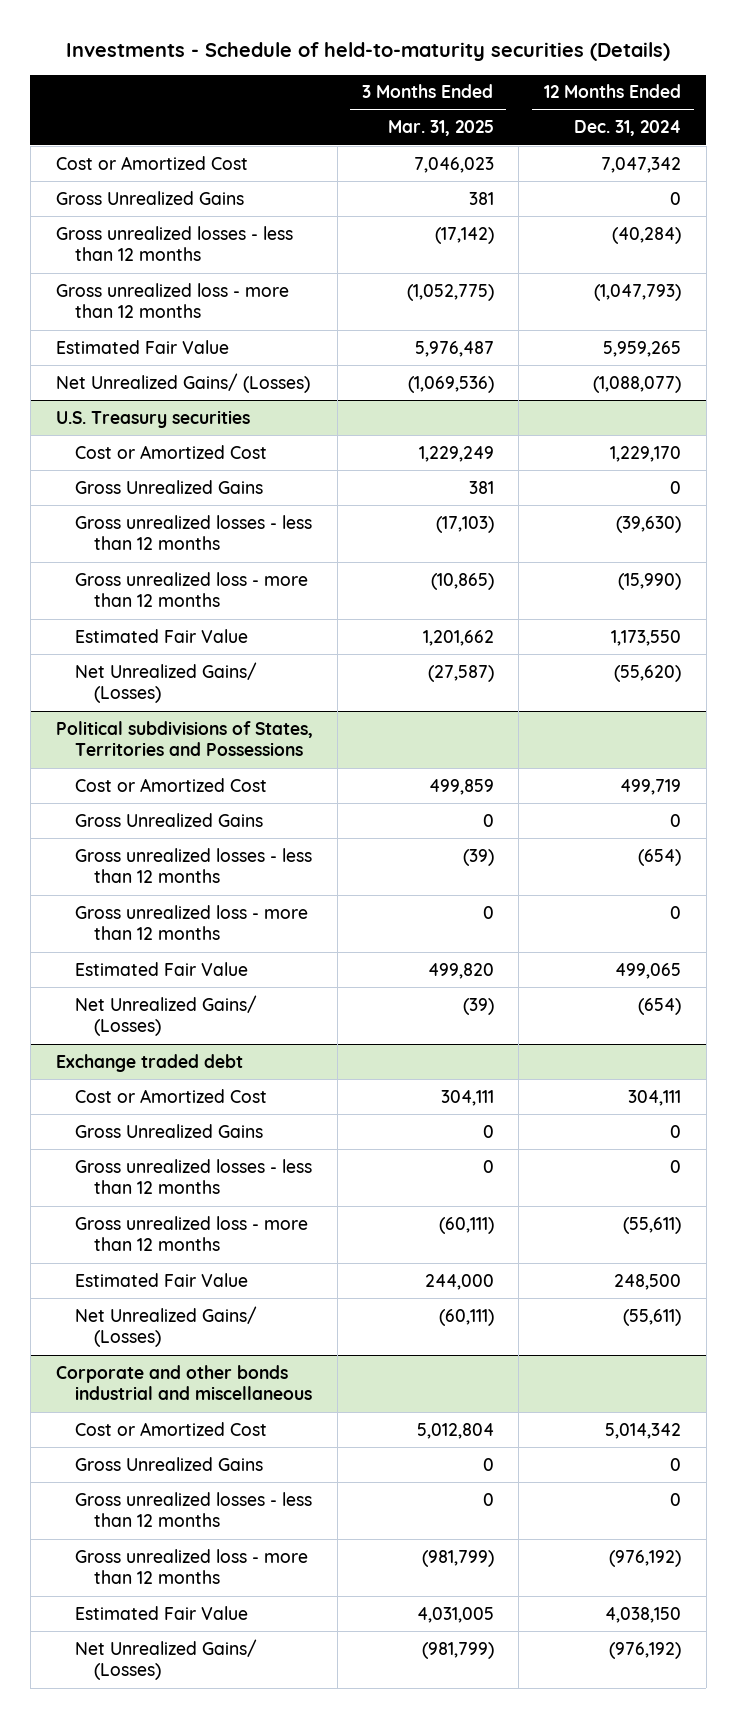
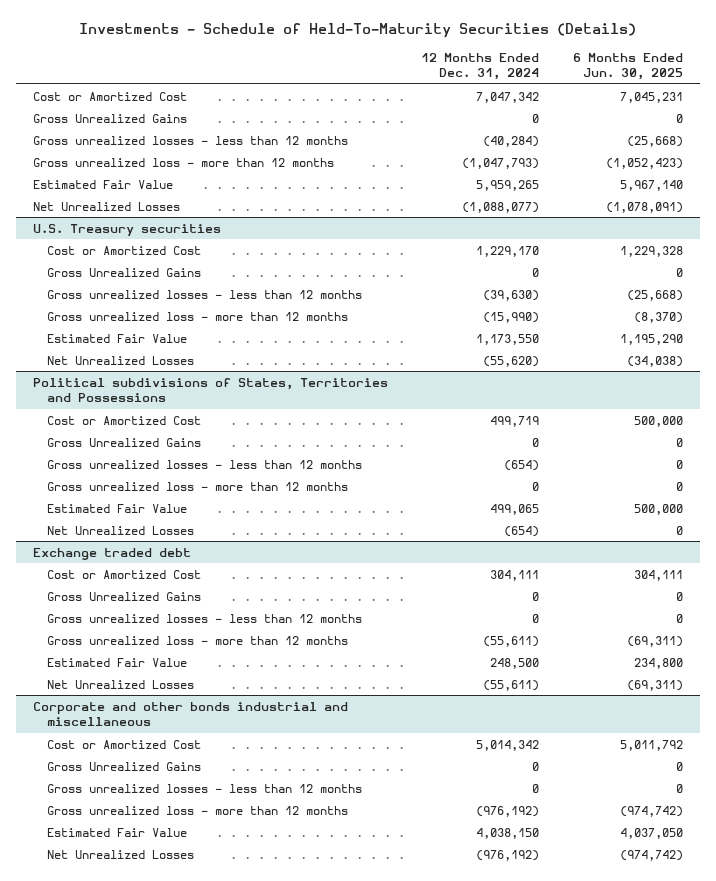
- Investments - Schedule of held-to-maturity securities (Details)
+ Investments - Schedule of Held-To-Maturity Securities (Details)
- | 3 Months Ended Mar. 31, 2025 | 12 Months Ended Dec. 31, 2024
+ | 12 Months Ended Dec. 31, 2024 | 6 Months Ended Jun. 30, 2025
- Net Unrealized Gains/ (Losses) | (1,069,536) | (1,088,077)
+ Net Unrealized Losses | (1,088,077) | (1,078,091)
@ U.S. Treasury securities
- Net Unrealized Gains/ (Losses) | (27,587) | (55,620)
+ Net Unrealized Losses | (55,620) | (34,038)
@ Political subdivisions of States, Territories and Possessions
- Net Unrealized Gains/ (Losses) | (39) | (654)
+ Net Unrealized Losses | (654) | 0
@ Exchange traded debt
- Net Unrealized Gains/ (Losses) | (60,111) | (55,611)
+ Net Unrealized Losses | (55,611) | (69,311)
@ Corporate and other bonds industrial and miscellaneous
- Net Unrealized Gains/ (Losses) | (981,799) | (976,192)
+ Net Unrealized Losses | (976,192) | (974,742)

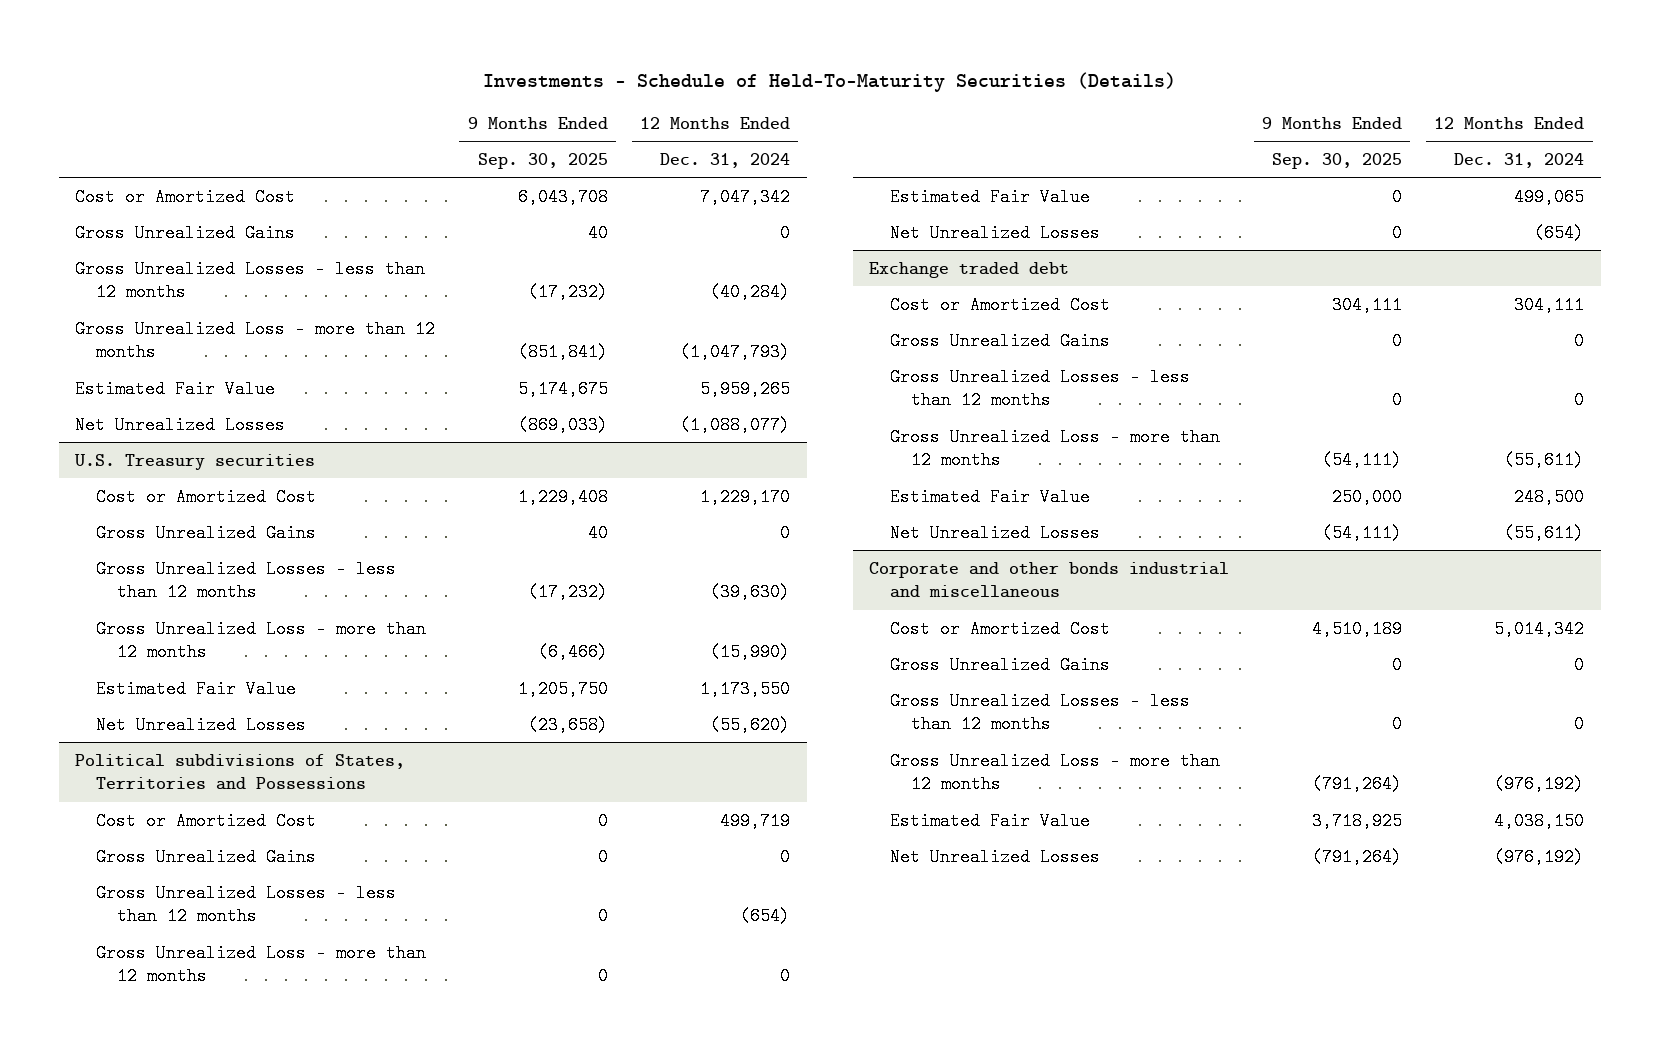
- | 12 Months Ended Dec. 31, 2024 | 6 Months Ended Jun. 30, 2025
+ | 9 Months Ended Sep. 30, 2025 | 12 Months Ended Dec. 31, 2024
- Gross unrealized losses - less than 12 months | (40,284) | (25,668)
- Gross unrealized loss - more than 12 months | (1,047,793) | (1,052,423)
+ Gross Unrealized Losses - less than 12 months | (17,232) | (40,284)
+ Gross Unrealized Loss - more than 12 months | (851,841) | (1,047,793)
@ U.S. Treasury securities
- Gross unrealized losses - less than 12 months | (39,630) | (25,668)
- Gross unrealized loss - more than 12 months | (15,990) | (8,370)
+ Gross Unrealized Losses - less than 12 months | (17,232) | (39,630)
+ Gross Unrealized Loss - more than 12 months | (6,466) | (15,990)
@ Political subdivisions of States, Territories and Possessions
- Gross unrealized losses - less than 12 months | (654) | 0
- Gross unrealized loss - more than 12 months | 0 | 0
+ Gross Unrealized Losses - less than 12 months | 0 | (654)
+ Gross Unrealized Loss - more than 12 months | 0 | 0
@ Exchange traded debt
- Gross unrealized losses - less than 12 months | 0 | 0
- Gross unrealized loss - more than 12 months | (55,611) | (69,311)
+ Gross Unrealized Losses - less than 12 months | 0 | 0
+ Gross Unrealized Loss - more than 12 months | (54,111) | (55,611)
@ Corporate and other bonds industrial and miscellaneous
- Gross unrealized losses - less than 12 months | 0 | 0
- Gross unrealized loss - more than 12 months | (976,192) | (974,742)
+ Gross Unrealized Losses - less than 12 months | 0 | 0
+ Gross Unrealized Loss - more than 12 months | (791,264) | (976,192)

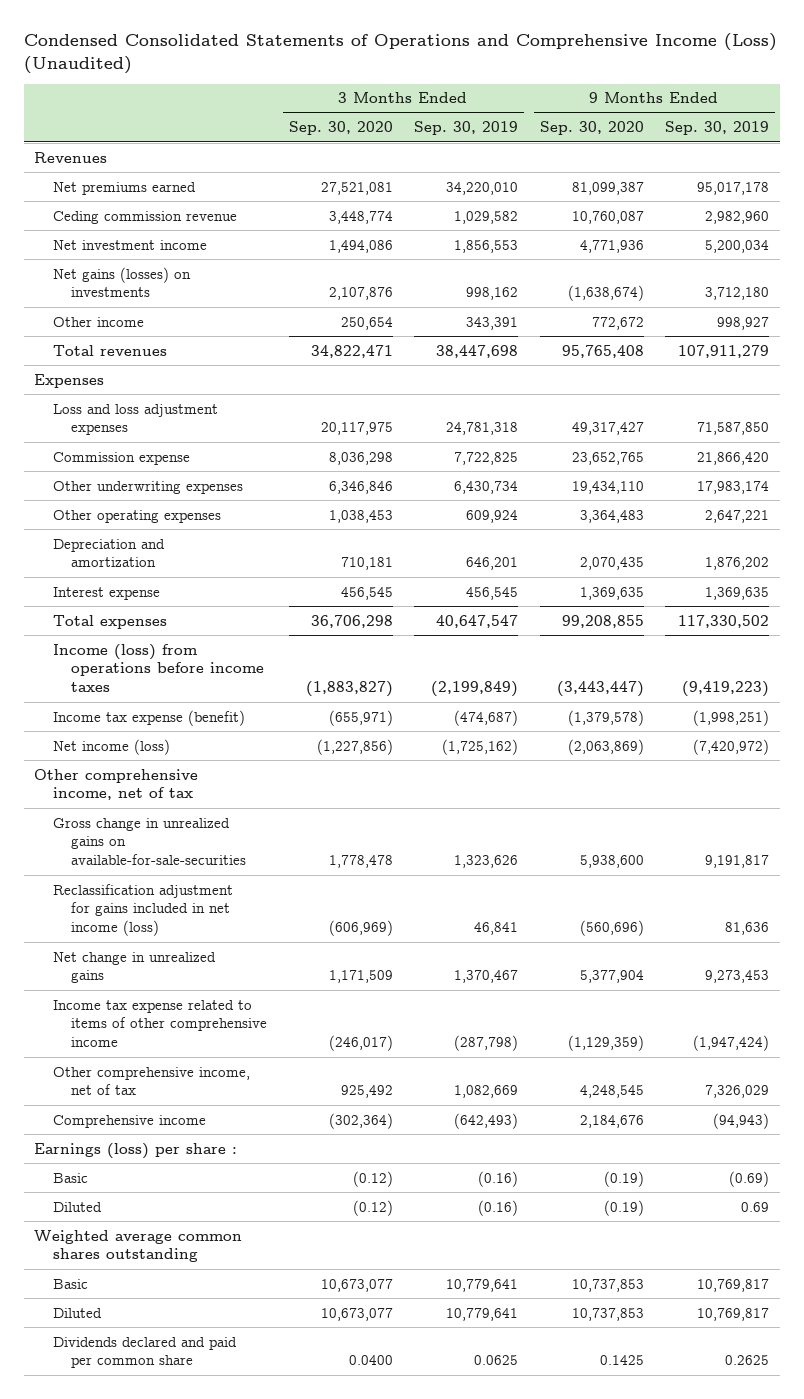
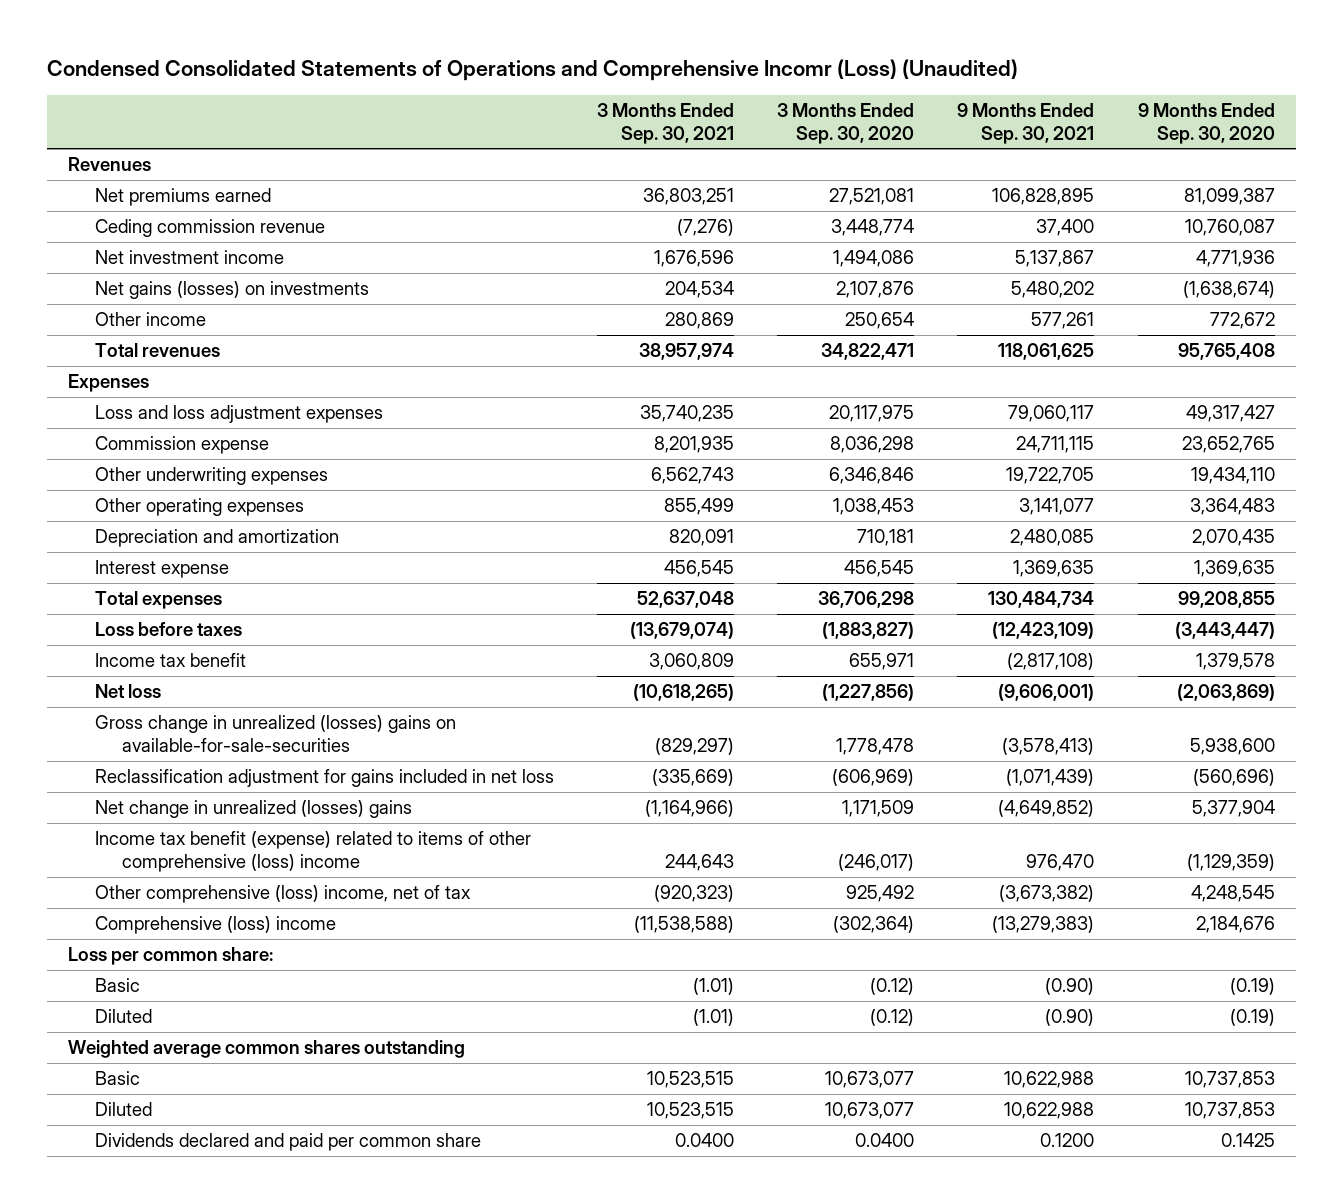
- Condensed Consolidated Statements of Operations and Comprehensive Income (Loss) (Unaudited)
+ Condensed Consolidated Statements of Operations and Comprehensive Incomr (Loss) (Unaudited)
- | 3 Months Ended Sep. 30, 2020 | 3 Months Ended Sep. 30, 2019 | 9 Months Ended Sep. 30, 2020 | 9 Months Ended Sep. 30, 2019
+ | 3 Months Ended Sep. 30, 2021 | 3 Months Ended Sep. 30, 2020 | 9 Months Ended Sep. 30, 2021 | 9 Months Ended Sep. 30, 2020
- Income (loss) from operations before income taxes | (1,883,827) | (2,199,849) | (3,443,447) | (9,419,223)
- Income tax expense (benefit) | (655,971) | (474,687) | (1,379,578) | (1,998,251)
- Net income (loss) | (1,227,856) | (1,725,162) | (2,063,869) | (7,420,972)
- Other comprehensive income, net of tax
- Gross change in unrealized gains on available-for-sale-securities | 1,778,478 | 1,323,626 | 5,938,600 | 9,191,817
- Reclassification adjustment for gains included in net income (loss) | (606,969) | 46,841 | (560,696) | 81,636
- Net change in unrealized gains | 1,171,509 | 1,370,467 | 5,377,904 | 9,273,453
- Income tax expense related to items of other comprehensive income | (246,017) | (287,798) | (1,129,359) | (1,947,424)
- Other comprehensive income, net of tax | 925,492 | 1,082,669 | 4,248,545 | 7,326,029
- Comprehensive income | (302,364) | (642,493) | 2,184,676 | (94,943)
- Earnings (loss) per share :
+ Loss before taxes | (13,679,074) | (1,883,827) | (12,423,109) | (3,443,447)
+ Income tax benefit | 3,060,809 | 655,971 | (2,817,108) | 1,379,578
+ Net loss | (10,618,265) | (1,227,856) | (9,606,001) | (2,063,869)
+ Gross change in unrealized (losses) gains on available-for-sale-securities | (829,297) | 1,778,478 | (3,578,413) | 5,938,600
+ Reclassification adjustment for gains included in net loss | (335,669) | (606,969) | (1,071,439) | (560,696)
+ Net change in unrealized (losses) gains | (1,164,966) | 1,171,509 | (4,649,852) | 5,377,904
+ Income tax benefit (expense) related to items of other comprehensive (loss) income | 244,643 | (246,017) | 976,470 | (1,129,359)
+ Other comprehensive (loss) income, net of tax | (920,323) | 925,492 | (3,673,382) | 4,248,545
+ Comprehensive (loss) income | (11,538,588) | (302,364) | (13,279,383) | 2,184,676
+ Loss per common share:

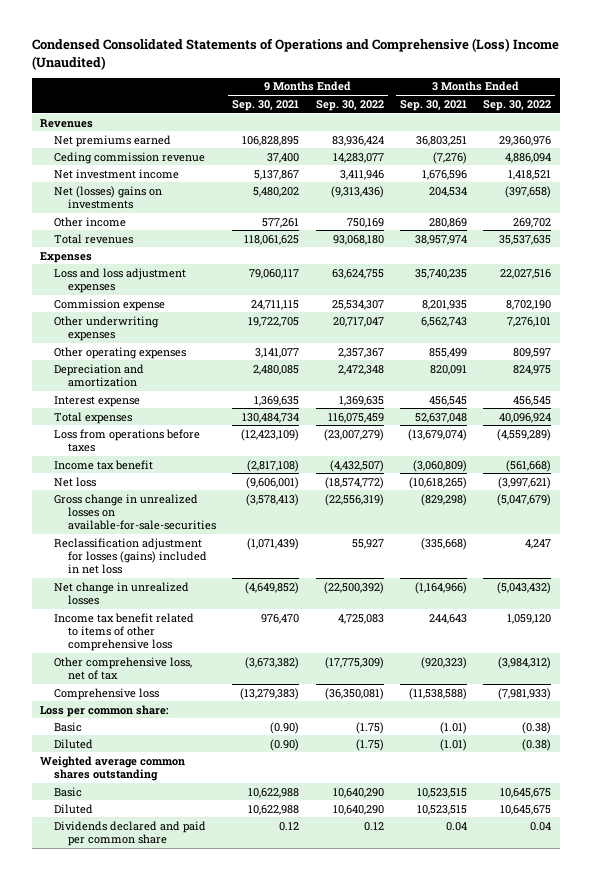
- Condensed Consolidated Statements of Operations and Comprehensive Incomr (Loss) (Unaudited)
+ Condensed Consolidated Statements of Operations and Comprehensive (Loss) Income (Unaudited)
- | 3 Months Ended Sep. 30, 2021 | 3 Months Ended Sep. 30, 2020 | 9 Months Ended Sep. 30, 2021 | 9 Months Ended Sep. 30, 2020
+ | 9 Months Ended Sep. 30, 2021 | 9 Months Ended Sep. 30, 2022 | 3 Months Ended Sep. 30, 2021 | 3 Months Ended Sep. 30, 2022
- Net gains (losses) on investments | 204,534 | 2,107,876 | 5,480,202 | (1,638,674)
+ Net (losses) gains on investments | 5,480,202 | (9,313,436) | 204,534 | (397,658)
- Loss before taxes | (13,679,074) | (1,883,827) | (12,423,109) | (3,443,447)
- Income tax benefit | 3,060,809 | 655,971 | (2,817,108) | 1,379,578
+ Loss from operations before taxes | (12,423,109) | (23,007,279) | (13,679,074) | (4,559,289)
+ Income tax benefit | (2,817,108) | (4,432,507) | (3,060,809) | (561,668)
- Gross change in unrealized (losses) gains on available-for-sale-securities | (829,297) | 1,778,478 | (3,578,413) | 5,938,600
- Reclassification adjustment for gains included in net loss | (335,669) | (606,969) | (1,071,439) | (560,696)
- Net change in unrealized (losses) gains | (1,164,966) | 1,171,509 | (4,649,852) | 5,377,904
- Income tax benefit (expense) related to items of other comprehensive (loss) income | 244,643 | (246,017) | 976,470 | (1,129,359)
- Other comprehensive (loss) income, net of tax | (920,323) | 925,492 | (3,673,382) | 4,248,545
- Comprehensive (loss) income | (11,538,588) | (302,364) | (13,279,383) | 2,184,676
+ Gross change in unrealized losses on available-for-sale-securities | (3,578,413) | (22,556,319) | (829,298) | (5,047,679)
+ Reclassification adjustment for losses (gains) included in net loss | (1,071,439) | 55,927 | (335,668) | 4,247
+ Net change in unrealized losses | (4,649,852) | (22,500,392) | (1,164,966) | (5,043,432)
+ Income tax benefit related to items of other comprehensive loss | 976,470 | 4,725,083 | 244,643 | 1,059,120
+ Other comprehensive loss, net of tax | (3,673,382) | (17,775,309) | (920,323) | (3,984,312)
+ Comprehensive loss | (13,279,383) | (36,350,081) | (11,538,588) | (7,981,933)
- Dividends declared and paid per common share | 0.0400 | 0.0400 | 0.1200 | 0.1425
+ Dividends declared and paid per common share | 0.12 | 0.12 | 0.04 | 0.04

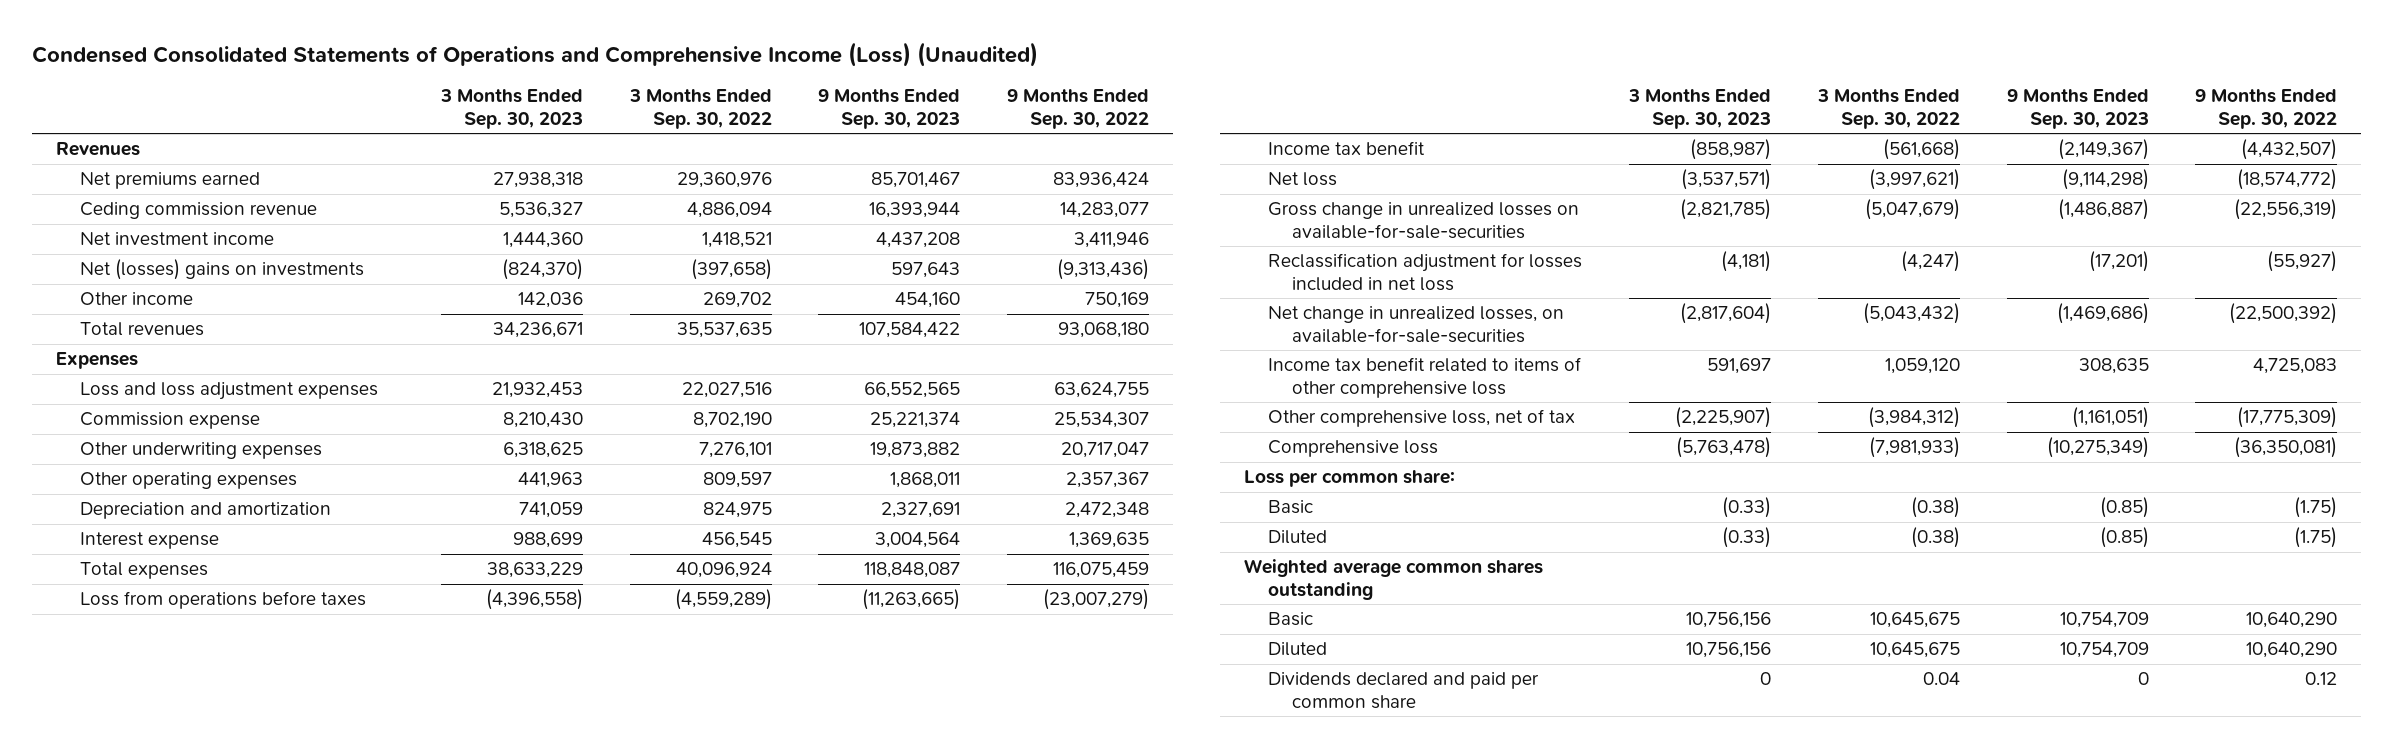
- Condensed Consolidated Statements of Operations and Comprehensive (Loss) Income (Unaudited)
+ Condensed Consolidated Statements of Operations and Comprehensive Income (Loss) (Unaudited)
- | 9 Months Ended Sep. 30, 2021 | 9 Months Ended Sep. 30, 2022 | 3 Months Ended Sep. 30, 2021 | 3 Months Ended Sep. 30, 2022
+ | 3 Months Ended Sep. 30, 2023 | 3 Months Ended Sep. 30, 2022 | 9 Months Ended Sep. 30, 2023 | 9 Months Ended Sep. 30, 2022
- Reclassification adjustment for losses (gains) included in net loss | (1,071,439) | 55,927 | (335,668) | 4,247
- Net change in unrealized losses | (4,649,852) | (22,500,392) | (1,164,966) | (5,043,432)
+ Reclassification adjustment for losses included in net loss | (4,181) | (4,247) | (17,201) | (55,927)
+ Net change in unrealized losses, on available-for-sale-securities | (2,817,604) | (5,043,432) | (1,469,686) | (22,500,392)

